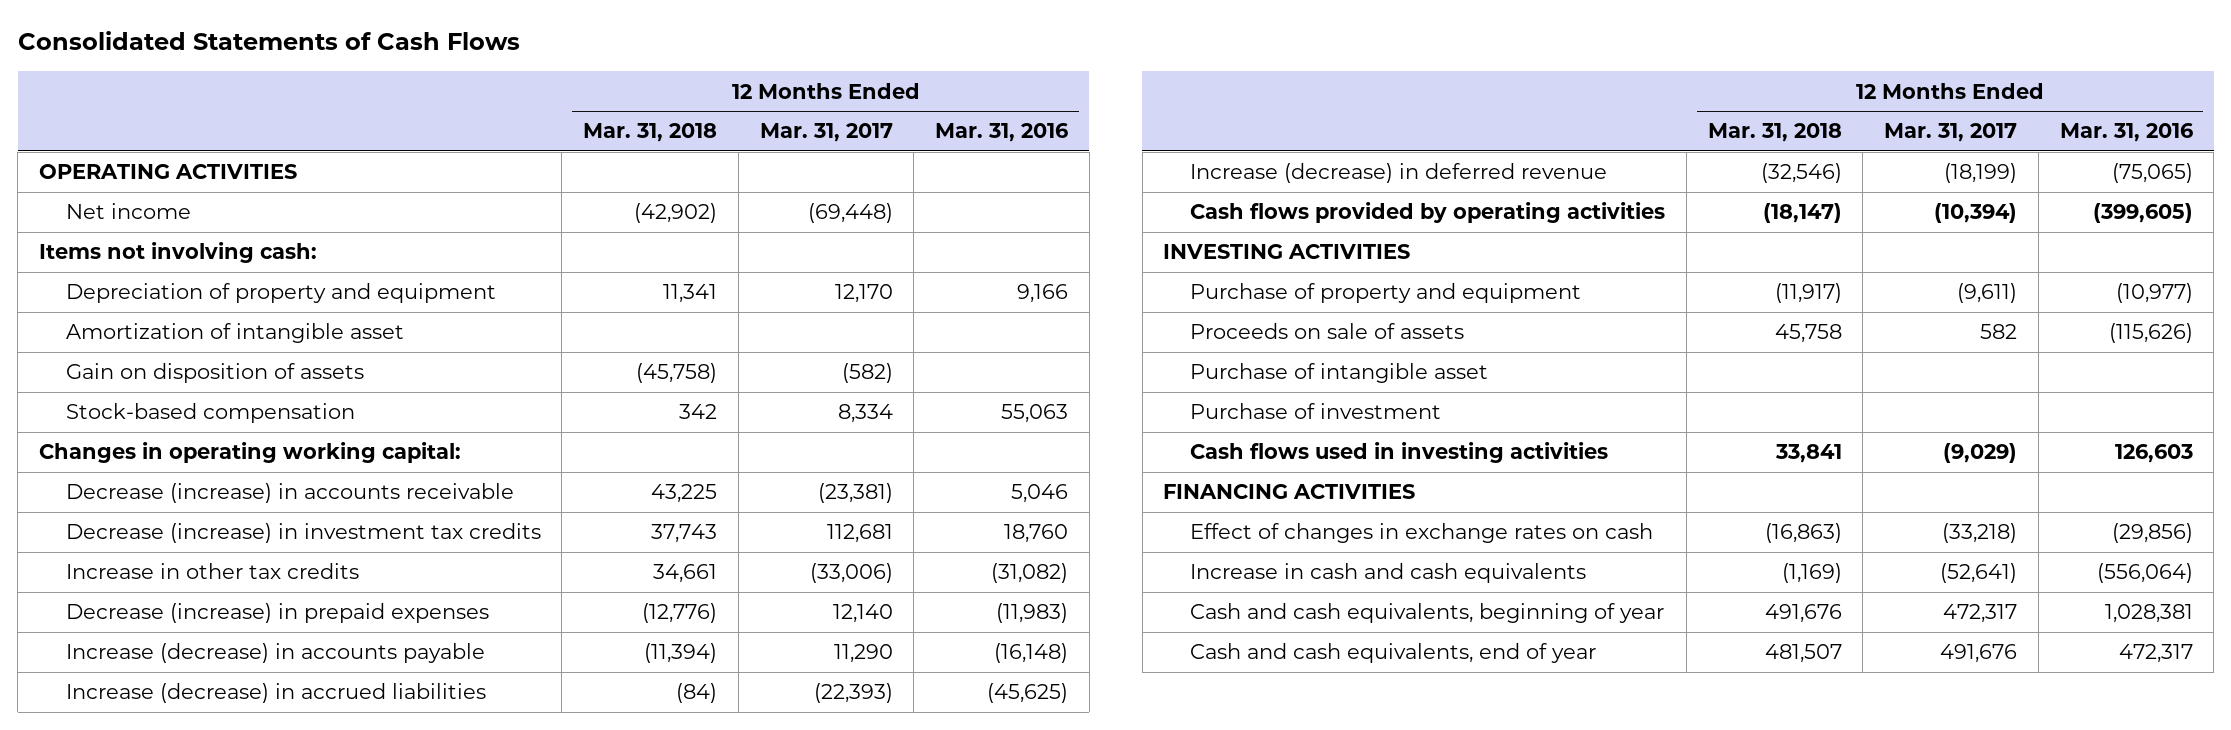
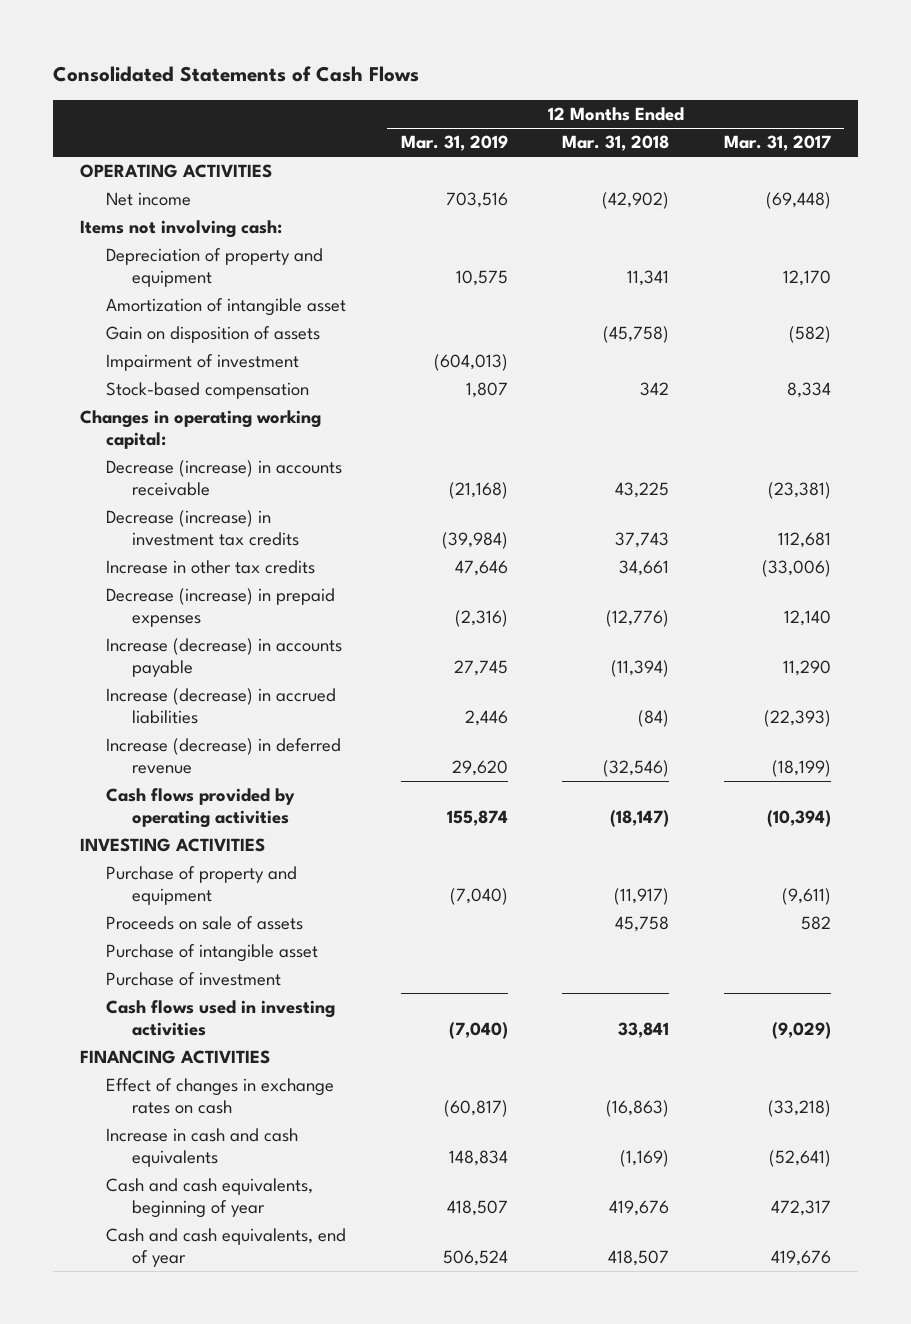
- | 12 Months Ended Mar. 31, 2018 | 12 Months Ended Mar. 31, 2017 | 12 Months Ended Mar. 31, 2016
+ | 12 Months Ended Mar. 31, 2019 | 12 Months Ended Mar. 31, 2018 | 12 Months Ended Mar. 31, 2017
+ Impairment of investment | (604,013) | |
- Cash and cash equivalents, beginning of year | 491,676 | 472,317 | 1,028,381
- Cash and cash equivalents, end of year | 481,507 | 491,676 | 472,317
+ Cash and cash equivalents, beginning of year | 418,507 | 419,676 | 472,317
+ Cash and cash equivalents, end of year | 506,524 | 418,507 | 419,676

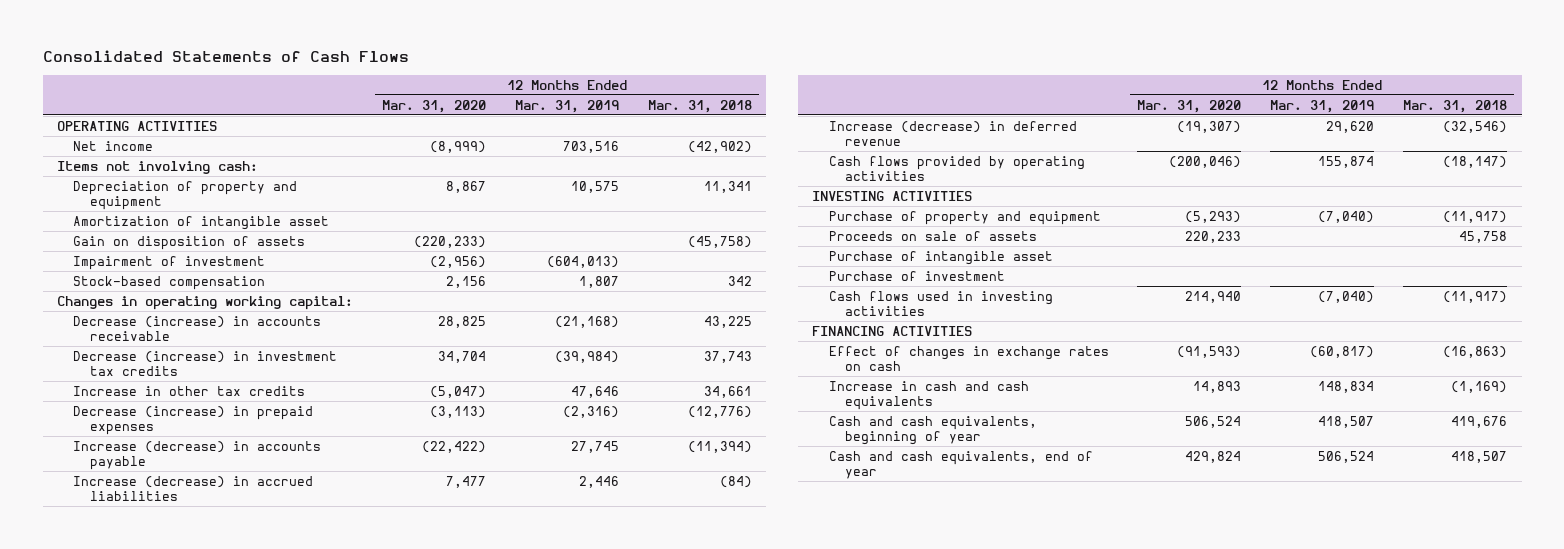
- | 12 Months Ended Mar. 31, 2019 | 12 Months Ended Mar. 31, 2018 | 12 Months Ended Mar. 31, 2017
+ | 12 Months Ended Mar. 31, 2020 | 12 Months Ended Mar. 31, 2019 | 12 Months Ended Mar. 31, 2018
- Cash flows used in investing activities | (7,040) | 33,841 | (9,029)
+ Cash flows used in investing activities | 214,940 | (7,040) | (11,917)

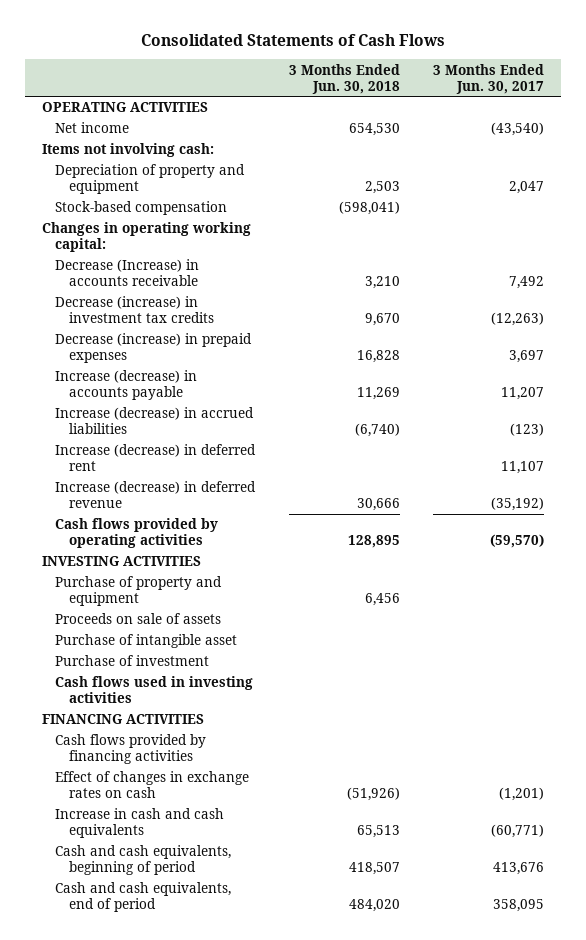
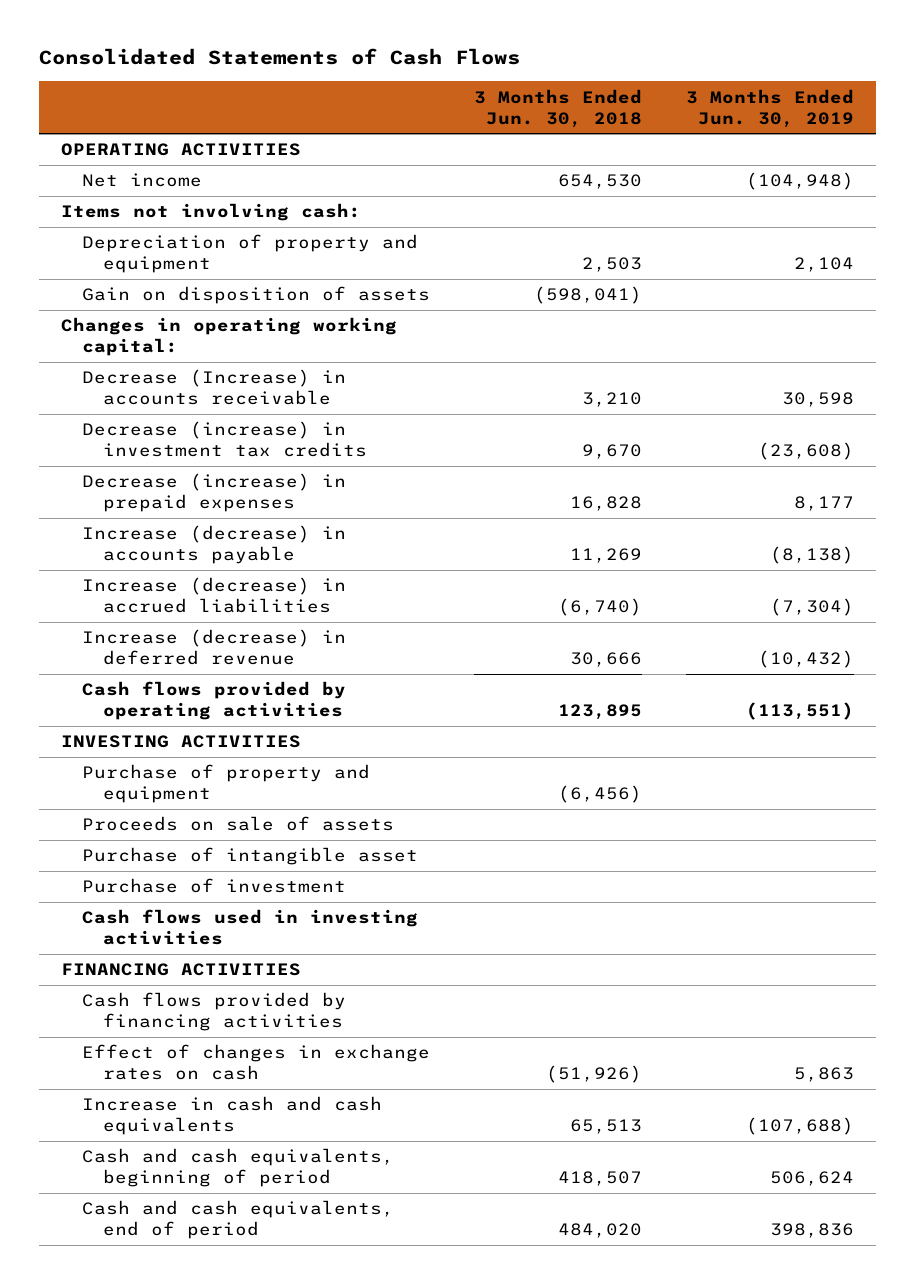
- | 3 Months Ended Jun. 30, 2018 | 3 Months Ended Jun. 30, 2017
+ | 3 Months Ended Jun. 30, 2018 | 3 Months Ended Jun. 30, 2019
- Stock-based compensation | (598,041) |
+ Gain on disposition of assets | (598,041) |
- Increase (decrease) in deferred rent | | 11,107
- Cash flows provided by operating activities | 128,895 | (59,570)
+ Cash flows provided by operating activities | 123,895 | (113,551)
- Purchase of property and equipment | 6,456 |
+ Purchase of property and equipment | (6,456) |

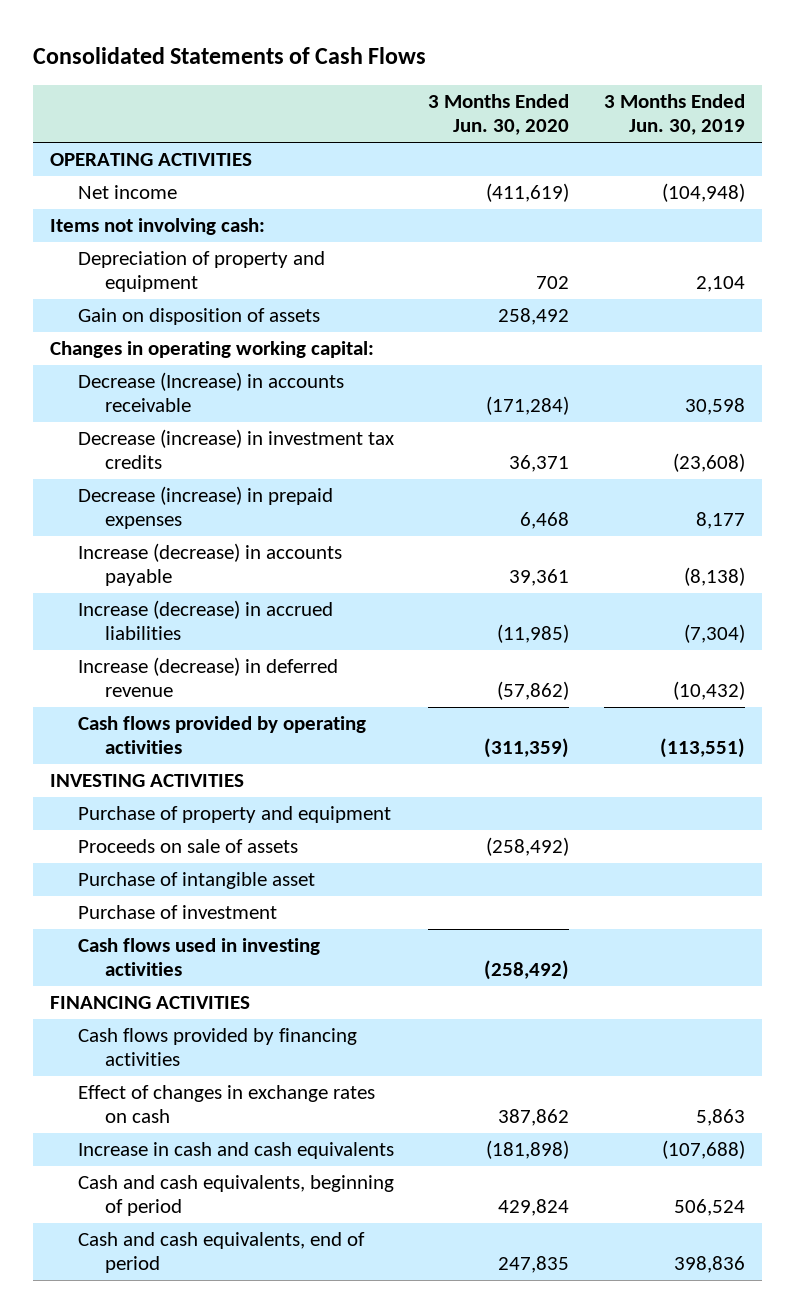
- | 3 Months Ended Jun. 30, 2018 | 3 Months Ended Jun. 30, 2019
+ | 3 Months Ended Jun. 30, 2020 | 3 Months Ended Jun. 30, 2019
- Cash and cash equivalents, beginning of period | 418,507 | 506,624
+ Cash and cash equivalents, beginning of period | 429,824 | 506,524

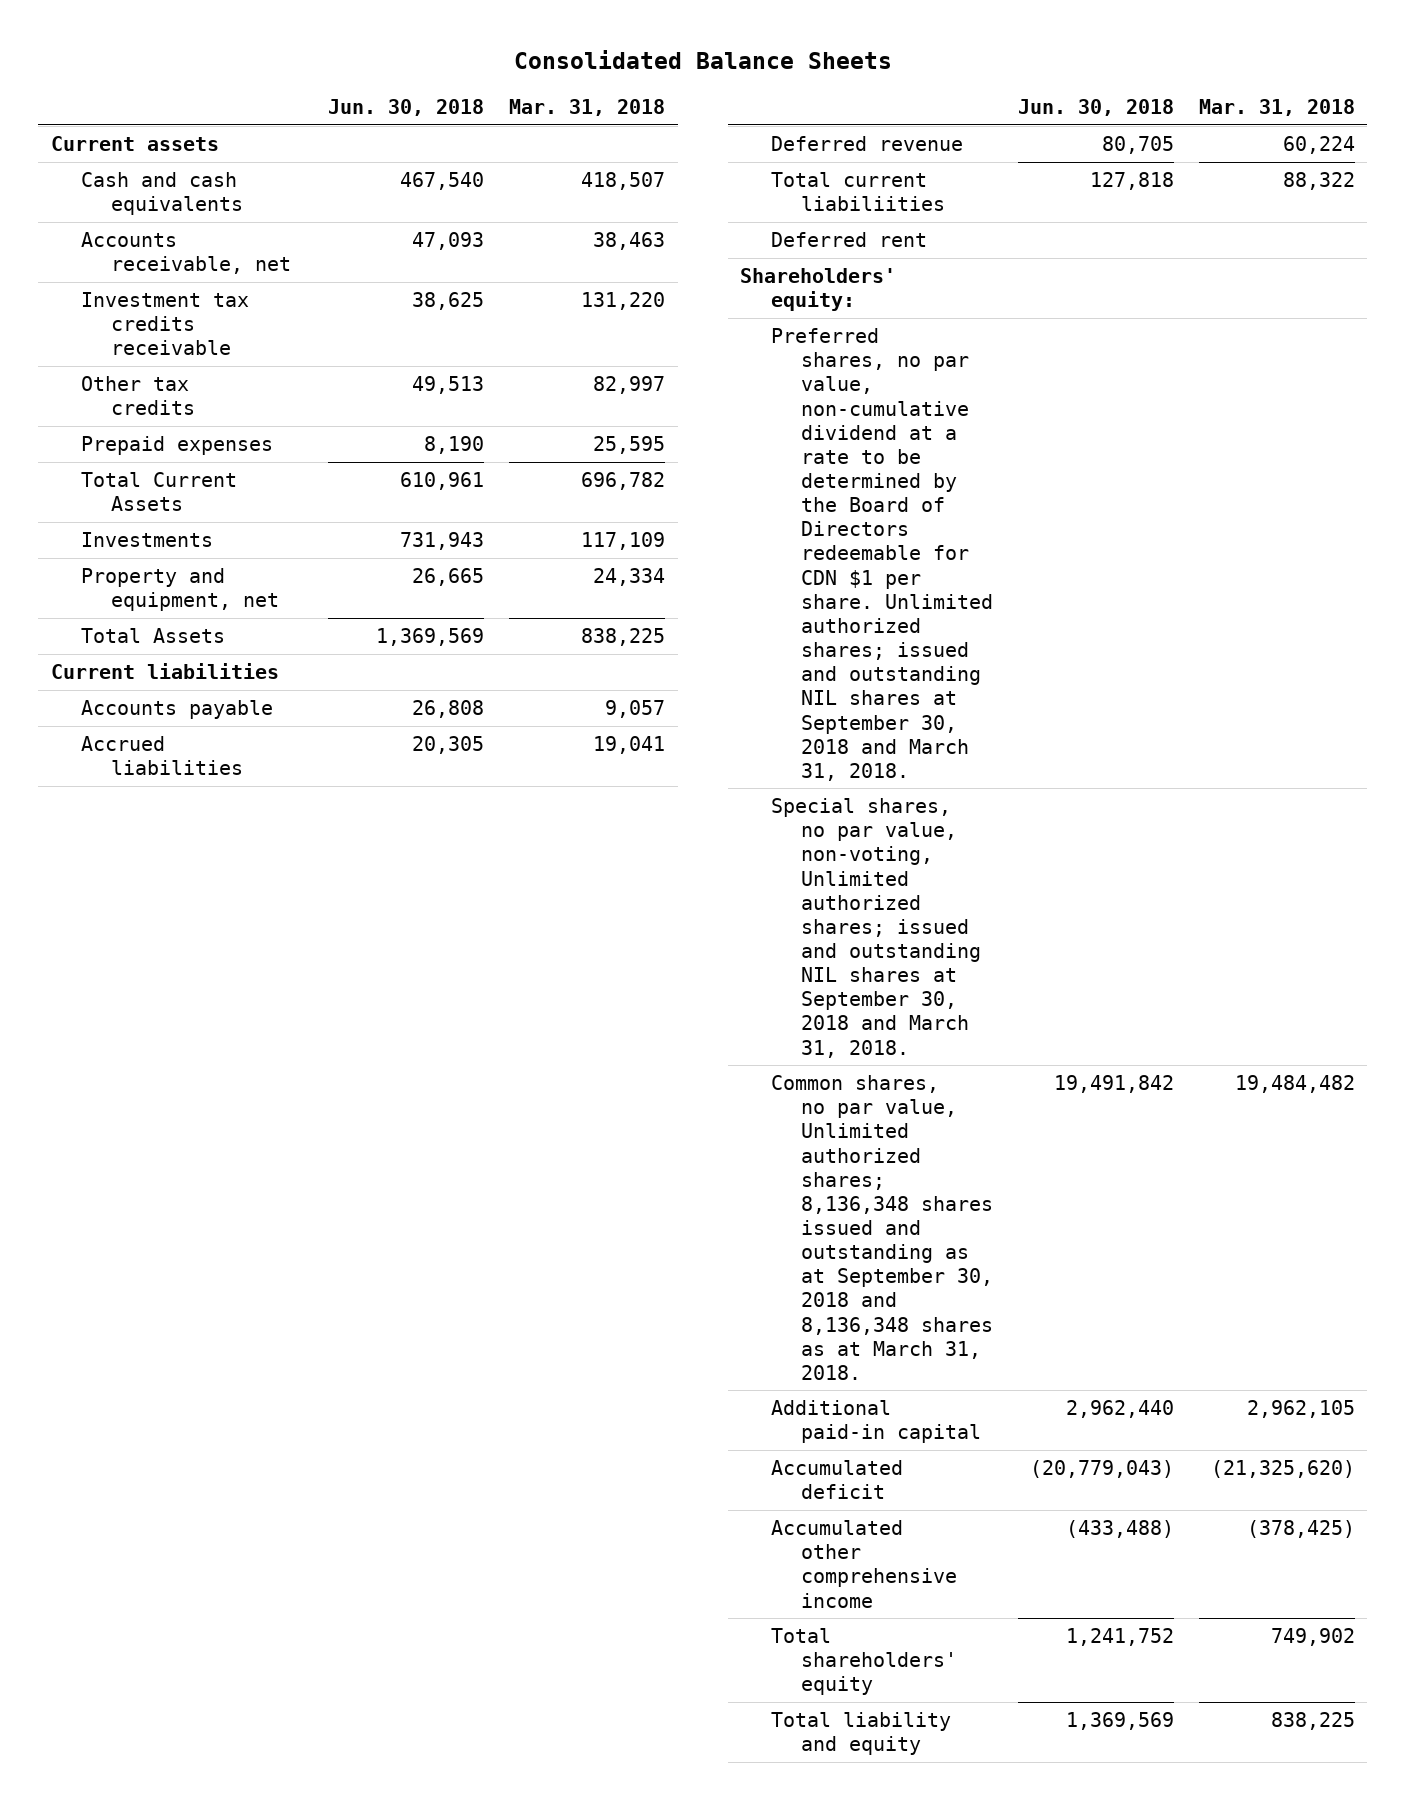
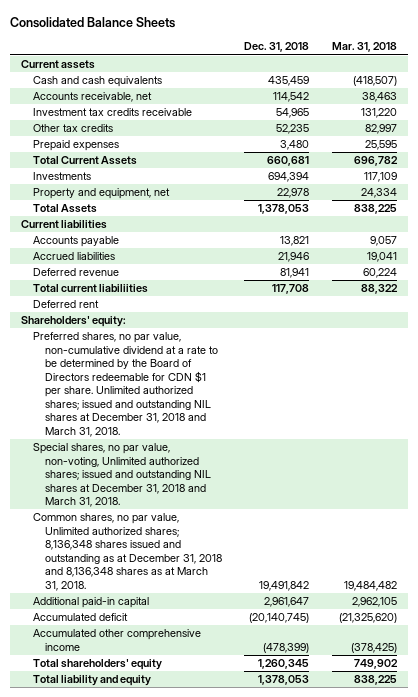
- | Jun. 30, 2018 | Mar. 31, 2018
+ | Dec. 31, 2018 | Mar. 31, 2018
- Cash and cash equivalents | 467,540 | 418,507
+ Cash and cash equivalents | 435,459 | (418,507)
- Preferred shares, no par value, non-cumulative dividend at a rate to be determined by the Board of Directors redeemable for CDN $1 per share. Unlimited authorized shares; issued and outstanding NIL shares at September 30, 2018 and March 31, 2018.
- Special shares, no par value, non-voting, Unlimited authorized shares; issued and outstanding NIL shares at September 30, 2018 and March 31, 2018.
- Common shares, no par value, Unlimited authorized shares; 8,136,348 shares issued and outstanding as at September 30, 2018 and 8,136,348 shares as at March 31, 2018. | 19,491,842 | 19,484,482
+ Preferred shares, no par value, non-cumulative dividend at a rate to be determined by the Board of Directors redeemable for CDN $1 per share. Unlimited authorized shares; issued and outstanding NIL shares at December 31, 2018 and March 31, 2018.
+ Special shares, no par value, non-voting, Unlimited authorized shares; issued and outstanding NIL shares at December 31, 2018 and March 31, 2018.
+ Common shares, no par value, Unlimited authorized shares; 8,136,348 shares issued and outstanding as at December 31, 2018 and 8,136,348 shares as at March 31, 2018. | 19,491,842 | 19,484,482

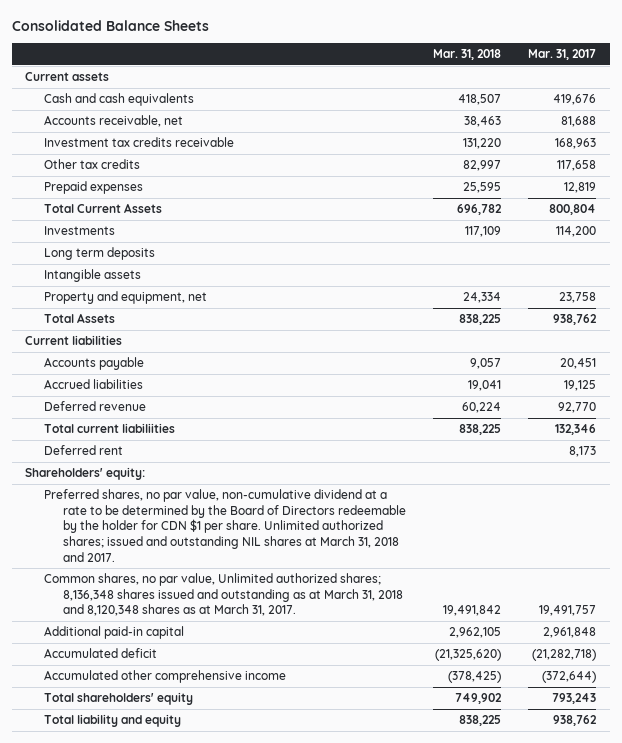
- | Dec. 31, 2018 | Mar. 31, 2018
+ | Mar. 31, 2018 | Mar. 31, 2017
- Cash and cash equivalents | 435,459 | (418,507)
+ Cash and cash equivalents | 418,507 | 419,676
+ Long term deposits
+ Intangible assets
- Total current liabiliities | 117,708 | 88,322
+ Total current liabiliities | 838,225 | 132,346
- Preferred shares, no par value, non-cumulative dividend at a rate to be determined by the Board of Directors redeemable for CDN $1 per share. Unlimited authorized shares; issued and outstanding NIL shares at December 31, 2018 and March 31, 2018.
- Special shares, no par value, non-voting, Unlimited authorized shares; issued and outstanding NIL shares at December 31, 2018 and March 31, 2018.
- Common shares, no par value, Unlimited authorized shares; 8,136,348 shares issued and outstanding as at December 31, 2018 and 8,136,348 shares as at March 31, 2018. | 19,491,842 | 19,484,482
+ Preferred shares, no par value, non-cumulative dividend at a rate to be determined by the Board of Directors redeemable by the holder for CDN $1 per share. Unlimited authorized shares; issued and outstanding NIL shares at March 31, 2018 and 2017.
+ Common shares, no par value, Unlimited authorized shares; 8,136,348 shares issued and outstanding as at March 31, 2018 and 8,120,348 shares as at March 31, 2017. | 19,491,842 | 19,491,757

